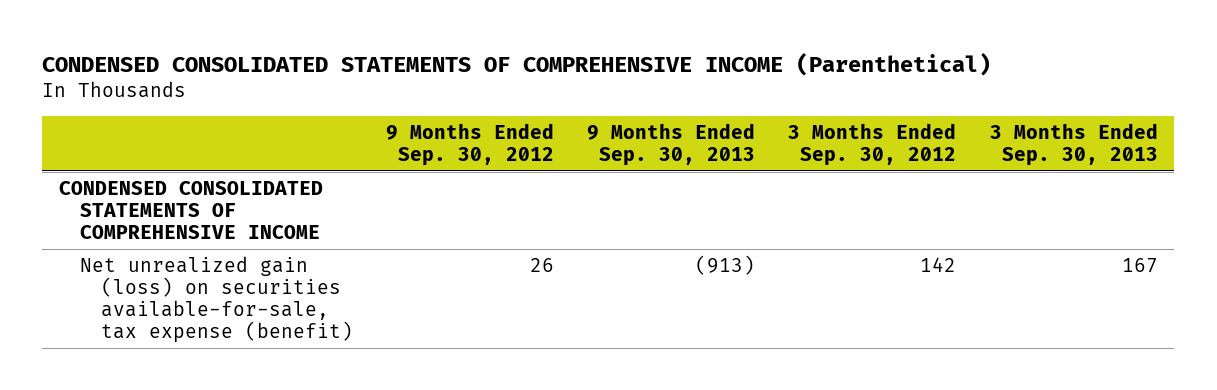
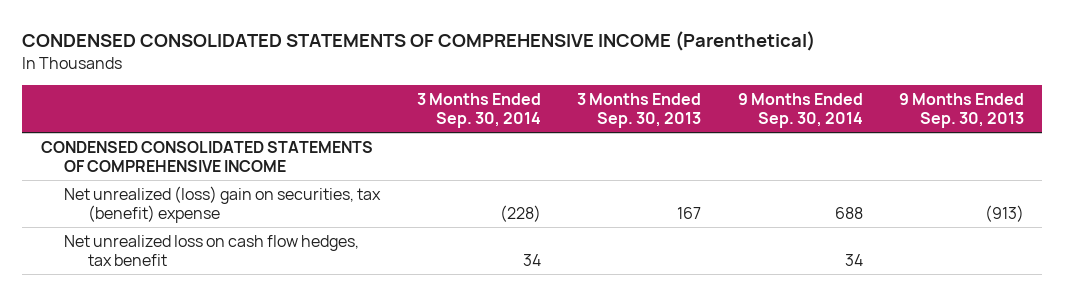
- | 9 Months Ended Sep. 30, 2012 | 9 Months Ended Sep. 30, 2013 | 3 Months Ended Sep. 30, 2012 | 3 Months Ended Sep. 30, 2013
+ | 3 Months Ended Sep. 30, 2014 | 3 Months Ended Sep. 30, 2013 | 9 Months Ended Sep. 30, 2014 | 9 Months Ended Sep. 30, 2013
- Net unrealized gain (loss) on securities available-for-sale, tax expense (benefit) | 26 | (913) | 142 | 167
+ Net unrealized (loss) gain on securities, tax (benefit) expense | (228) | 167 | 688 | (913)
+ Net unrealized loss on cash flow hedges, tax benefit | 34 | | 34 |

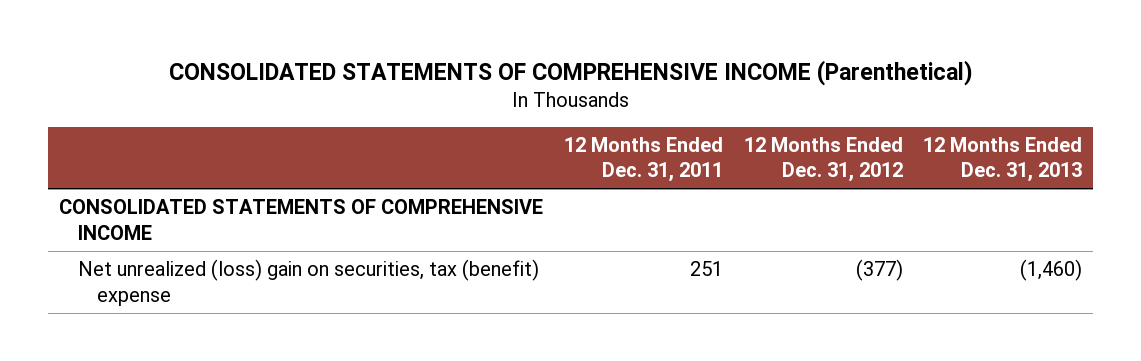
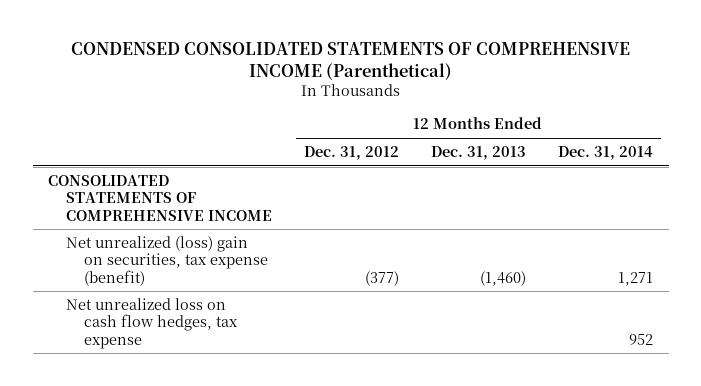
- CONSOLIDATED STATEMENTS OF COMPREHENSIVE INCOME (Parenthetical)
+ CONDENSED CONSOLIDATED STATEMENTS OF COMPREHENSIVE INCOME (Parenthetical)
- | 12 Months Ended Dec. 31, 2011 | 12 Months Ended Dec. 31, 2012 | 12 Months Ended Dec. 31, 2013
+ | 12 Months Ended Dec. 31, 2012 | 12 Months Ended Dec. 31, 2013 | 12 Months Ended Dec. 31, 2014
- Net unrealized (loss) gain on securities, tax (benefit) expense | 251 | (377) | (1,460)
+ Net unrealized (loss) gain on securities, tax expense (benefit) | (377) | (1,460) | 1,271
+ Net unrealized loss on cash flow hedges, tax expense | | | 952

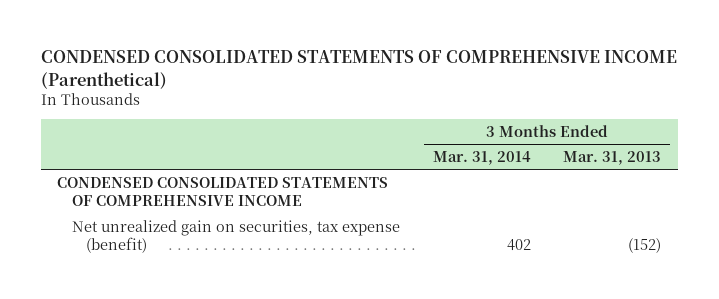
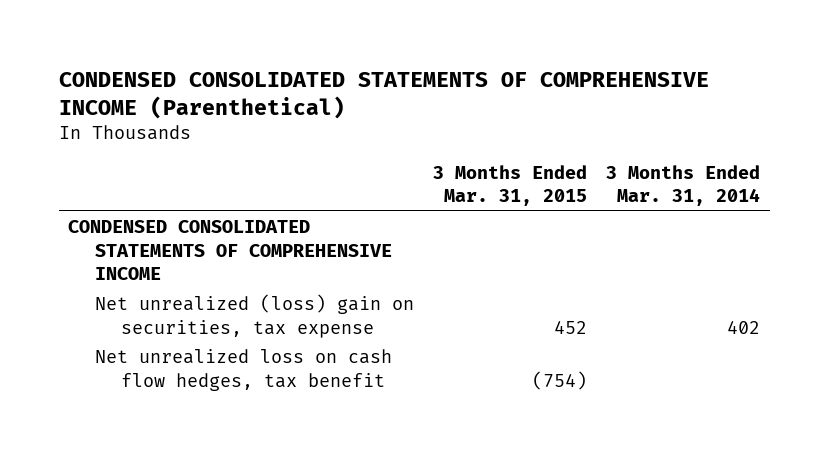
- | 3 Months Ended Mar. 31, 2014 | 3 Months Ended Mar. 31, 2013
+ | 3 Months Ended Mar. 31, 2015 | 3 Months Ended Mar. 31, 2014
- Net unrealized gain on securities, tax expense (benefit) | 402 | (152)
+ Net unrealized (loss) gain on securities, tax expense | 452 | 402
+ Net unrealized loss on cash flow hedges, tax benefit | (754) |

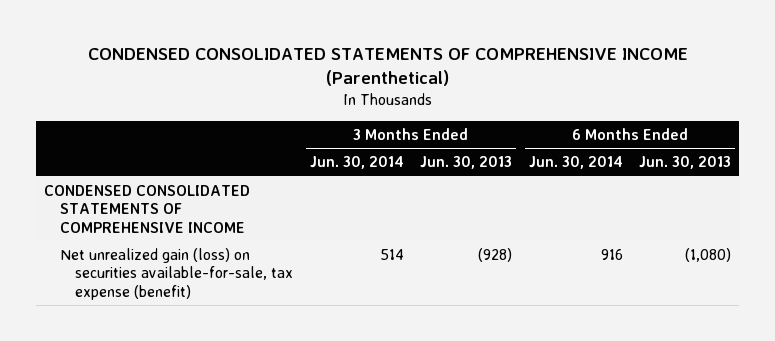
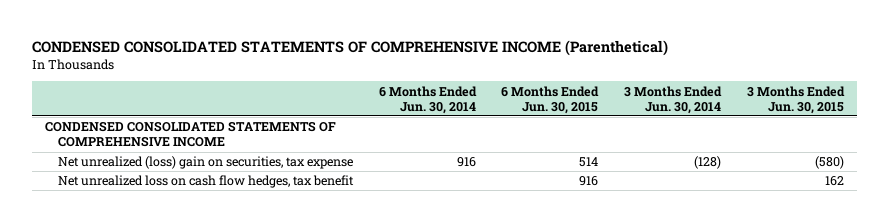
- | 3 Months Ended Jun. 30, 2014 | 3 Months Ended Jun. 30, 2013 | 6 Months Ended Jun. 30, 2014 | 6 Months Ended Jun. 30, 2013
+ | 6 Months Ended Jun. 30, 2014 | 6 Months Ended Jun. 30, 2015 | 3 Months Ended Jun. 30, 2014 | 3 Months Ended Jun. 30, 2015
- Net unrealized gain (loss) on securities available-for-sale, tax expense (benefit) | 514 | (928) | 916 | (1,080)
+ Net unrealized (loss) gain on securities, tax expense | 916 | 514 | (128) | (580)
+ Net unrealized loss on cash flow hedges, tax benefit | | 916 | | 162

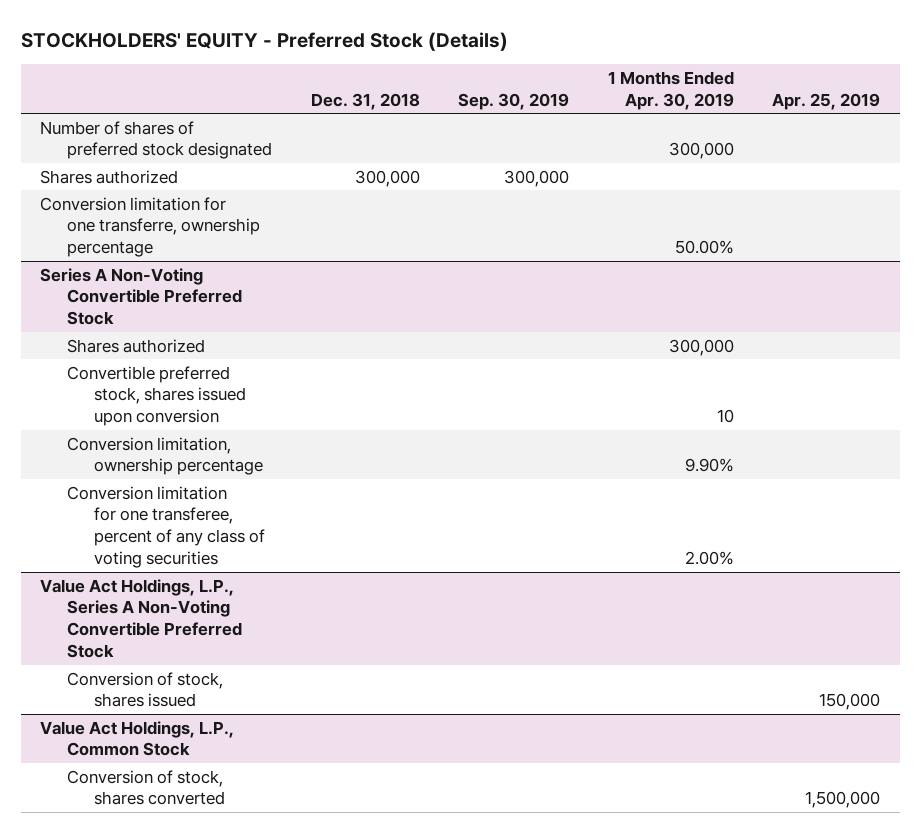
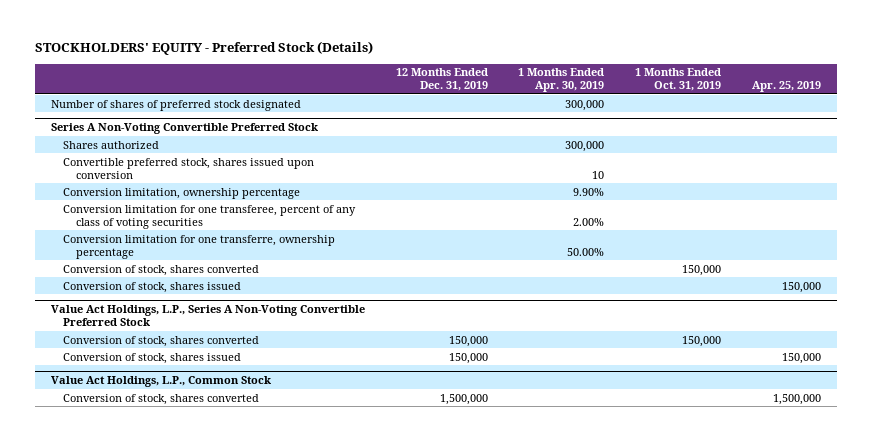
- | Dec. 31, 2018 | Sep. 30, 2019 | 1 Months Ended Apr. 30, 2019 | Apr. 25, 2019
+ | 12 Months Ended Dec. 31, 2019 | 1 Months Ended Apr. 30, 2019 | 1 Months Ended Oct. 31, 2019 | Apr. 25, 2019
- Shares authorized | 300,000 | 300,000 | |
- Conversion limitation for one transferre, ownership percentage | | | 50.00% |
@ Series A Non-Voting Convertible Preferred Stock
+ Conversion limitation for one transferre, ownership percentage | | 50.00% | |
+ Conversion of stock, shares converted | | | 150,000 |
+ Conversion of stock, shares issued | | | | 150,000
@ Value Act Holdings, L.P., Series A Non-Voting Convertible Preferred Stock
+ Conversion of stock, shares converted | 150,000 | | 150,000 |

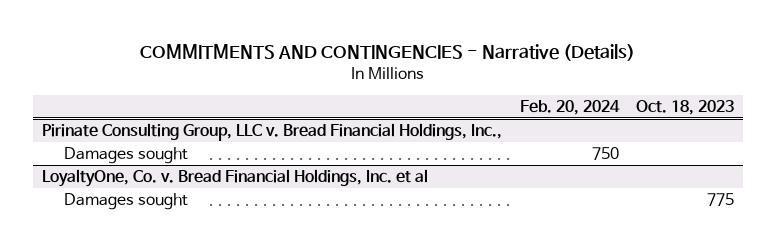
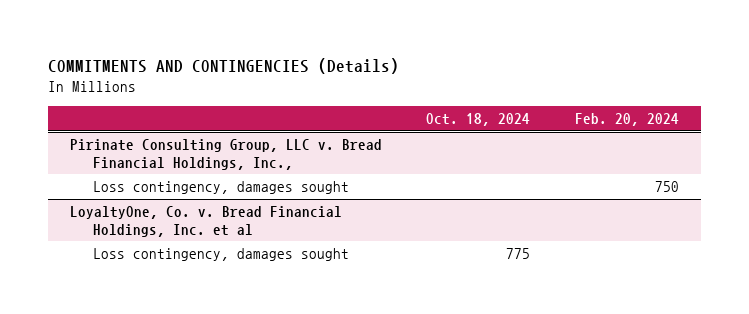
- COMMITMENTS AND CONTINGENCIES - Narrative (Details)
+ COMMITMENTS AND CONTINGENCIES (Details)
- | Feb. 20, 2024 | Oct. 18, 2023
+ | Oct. 18, 2024 | Feb. 20, 2024
@ Pirinate Consulting Group, LLC v. Bread Financial Holdings, Inc.,
- Damages sought | 750 |
+ Loss contingency, damages sought | | 750
@ LoyaltyOne, Co. v. Bread Financial Holdings, Inc. et al
- Damages sought | | 775
+ Loss contingency, damages sought | 775 |

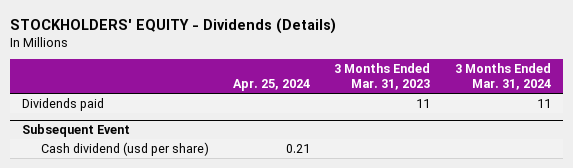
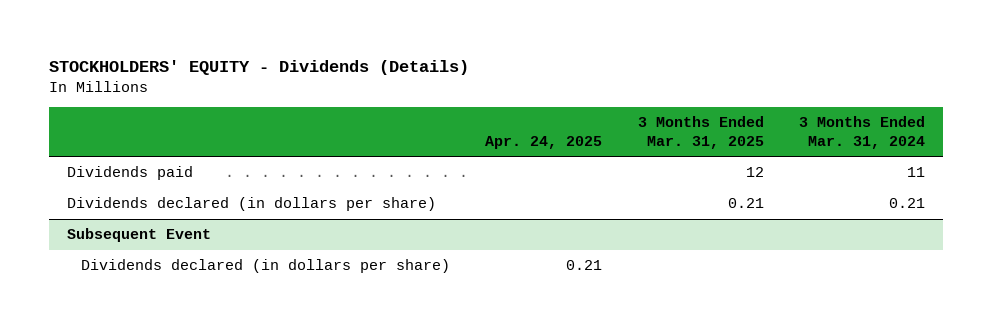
- | Apr. 25, 2024 | 3 Months Ended Mar. 31, 2023 | 3 Months Ended Mar. 31, 2024
+ | Apr. 24, 2025 | 3 Months Ended Mar. 31, 2025 | 3 Months Ended Mar. 31, 2024
+ Dividends declared (in dollars per share) | | 0.21 | 0.21
@ Subsequent Event
- Cash dividend (usd per share) | 0.21 | |
+ Dividends declared (in dollars per share) | 0.21 | |

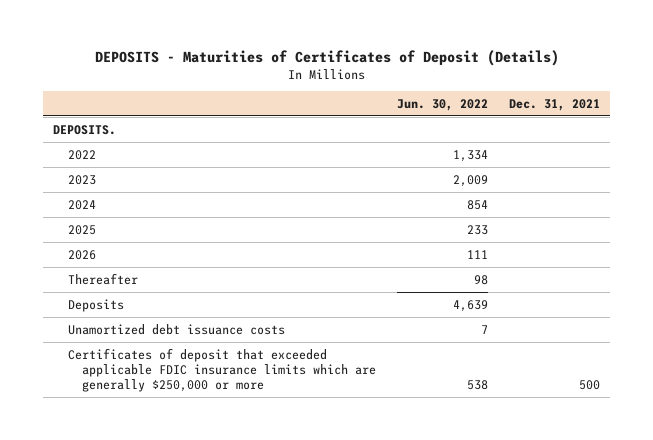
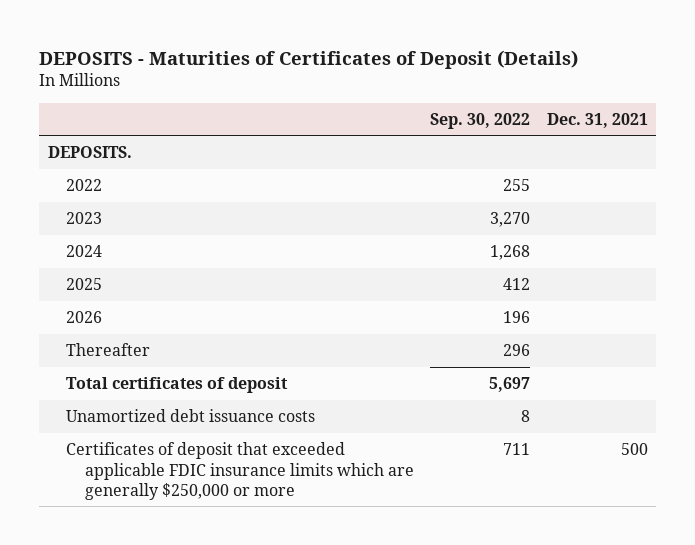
- | Jun. 30, 2022 | Dec. 31, 2021
+ | Sep. 30, 2022 | Dec. 31, 2021
- Deposits | 4,639 |
+ Total certificates of deposit | 5,697 |

